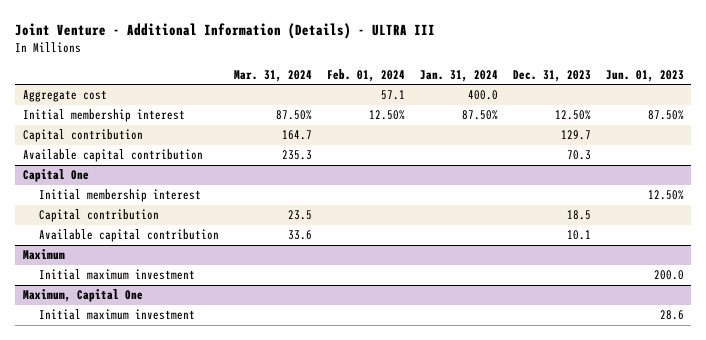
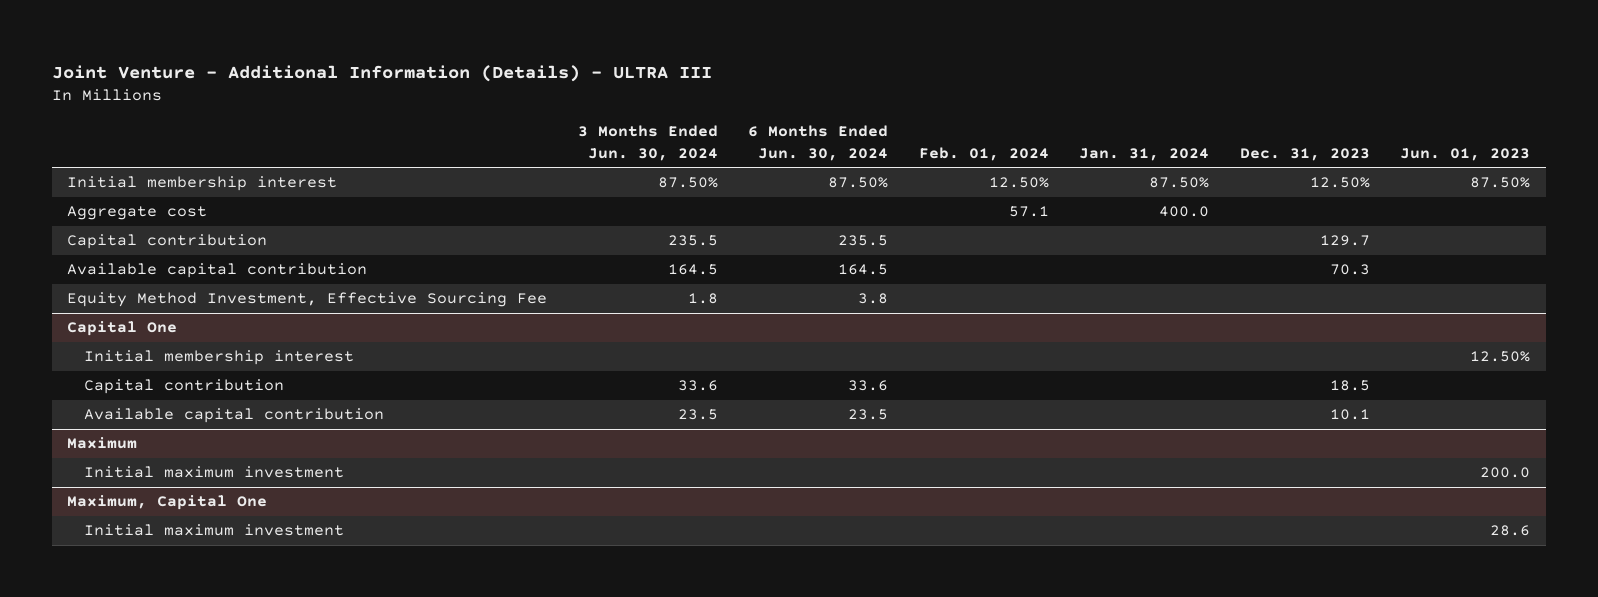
- | Mar. 31, 2024 | Feb. 01, 2024 | Jan. 31, 2024 | Dec. 31, 2023 | Jun. 01, 2023
+ | 3 Months Ended Jun. 30, 2024 | 6 Months Ended Jun. 30, 2024 | Feb. 01, 2024 | Jan. 31, 2024 | Dec. 31, 2023 | Jun. 01, 2023
moved down: Aggregate cost | | | 57.1 | 400.0 | |
+ Equity Method Investment, Effective Sourcing Fee | 1.8 | 3.8 | | | |

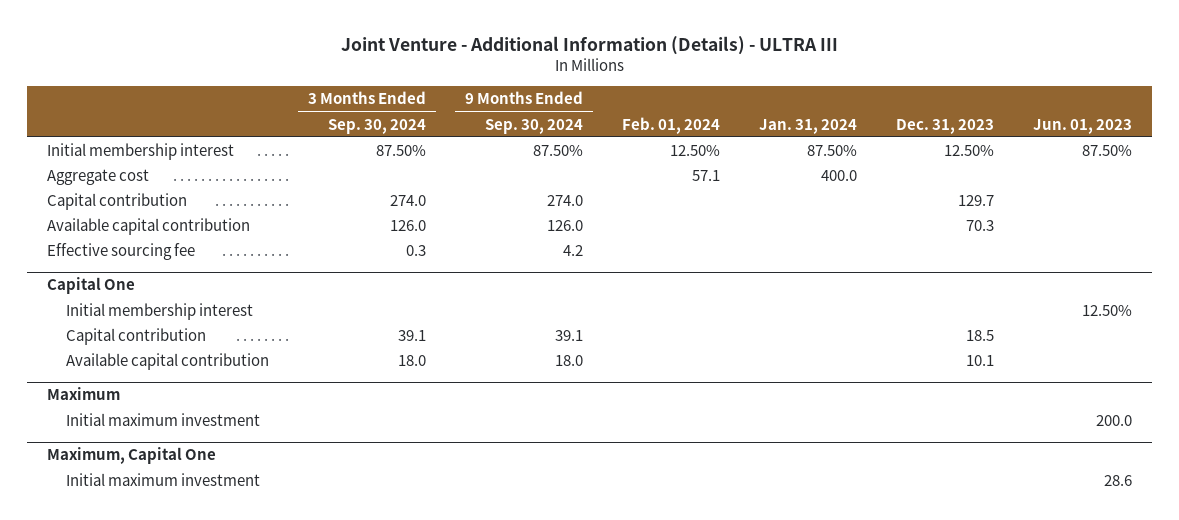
- | 3 Months Ended Jun. 30, 2024 | 6 Months Ended Jun. 30, 2024 | Feb. 01, 2024 | Jan. 31, 2024 | Dec. 31, 2023 | Jun. 01, 2023
+ | 3 Months Ended Sep. 30, 2024 | 9 Months Ended Sep. 30, 2024 | Feb. 01, 2024 | Jan. 31, 2024 | Dec. 31, 2023 | Jun. 01, 2023
- Equity Method Investment, Effective Sourcing Fee | 1.8 | 3.8 | | | |
+ Effective sourcing fee | 0.3 | 4.2 | | | |

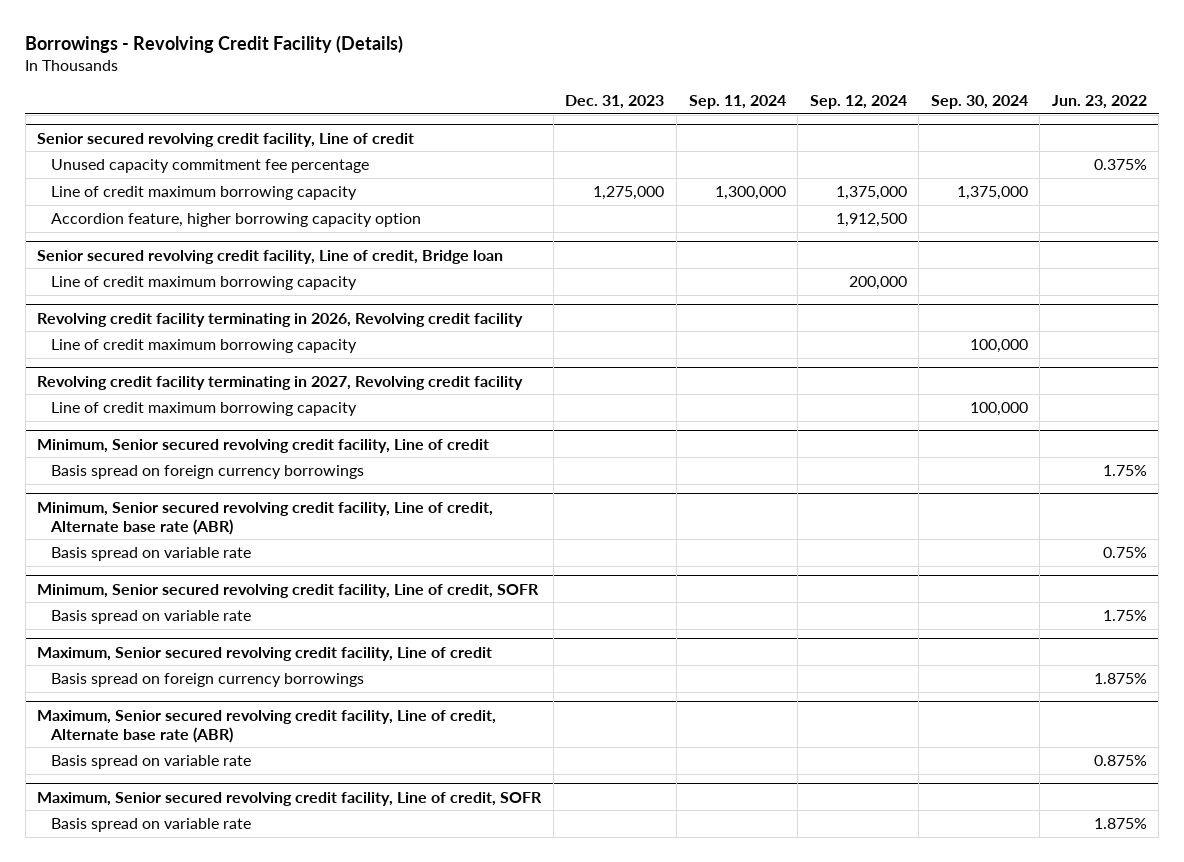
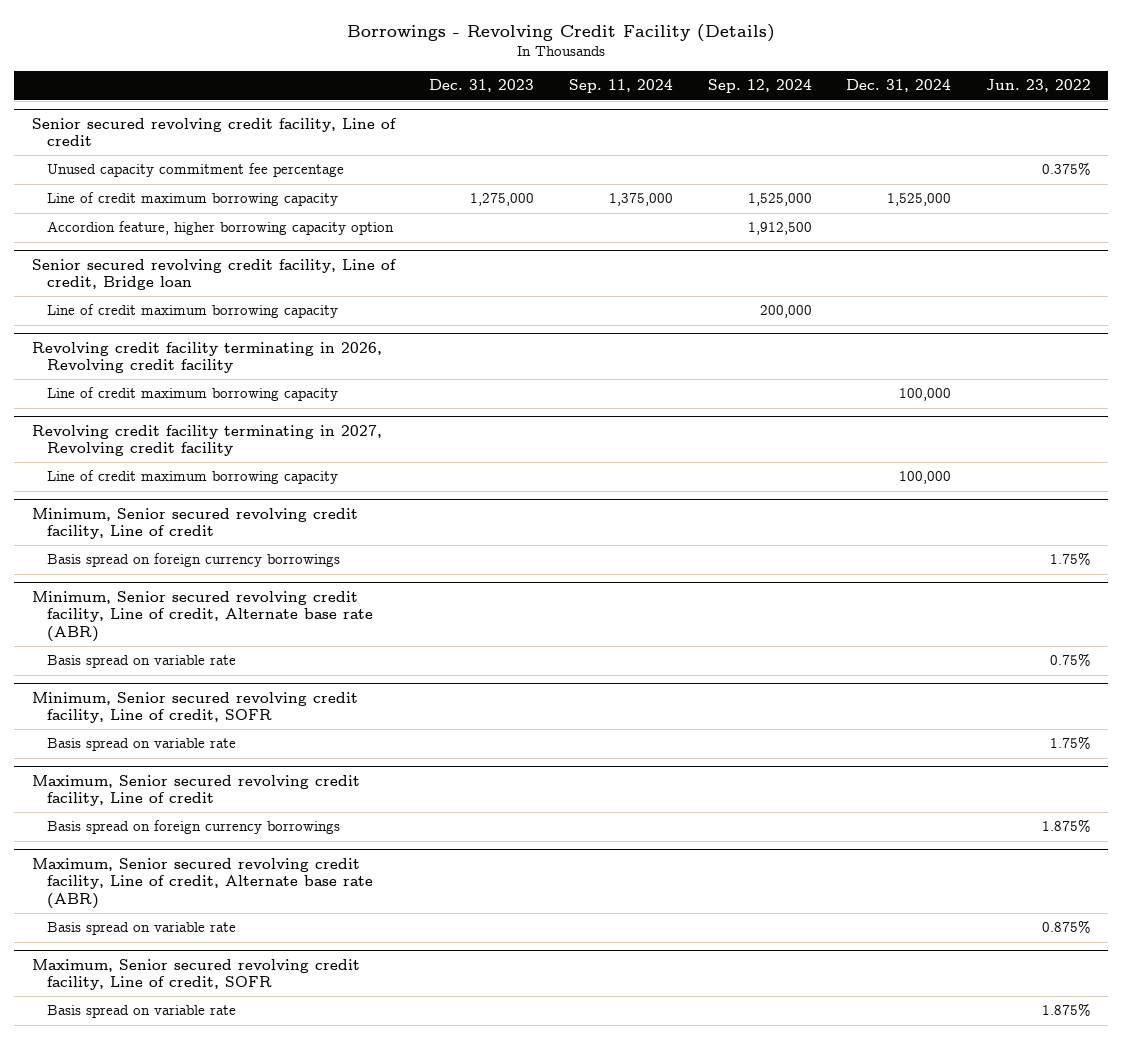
- | Dec. 31, 2023 | Sep. 11, 2024 | Sep. 12, 2024 | Sep. 30, 2024 | Jun. 23, 2022
+ | Dec. 31, 2023 | Sep. 11, 2024 | Sep. 12, 2024 | Dec. 31, 2024 | Jun. 23, 2022
@ Senior secured revolving credit facility, Line of credit
- Line of credit maximum borrowing capacity | 1,275,000 | 1,300,000 | 1,375,000 | 1,375,000 |
+ Line of credit maximum borrowing capacity | 1,275,000 | 1,375,000 | 1,525,000 | 1,525,000 |

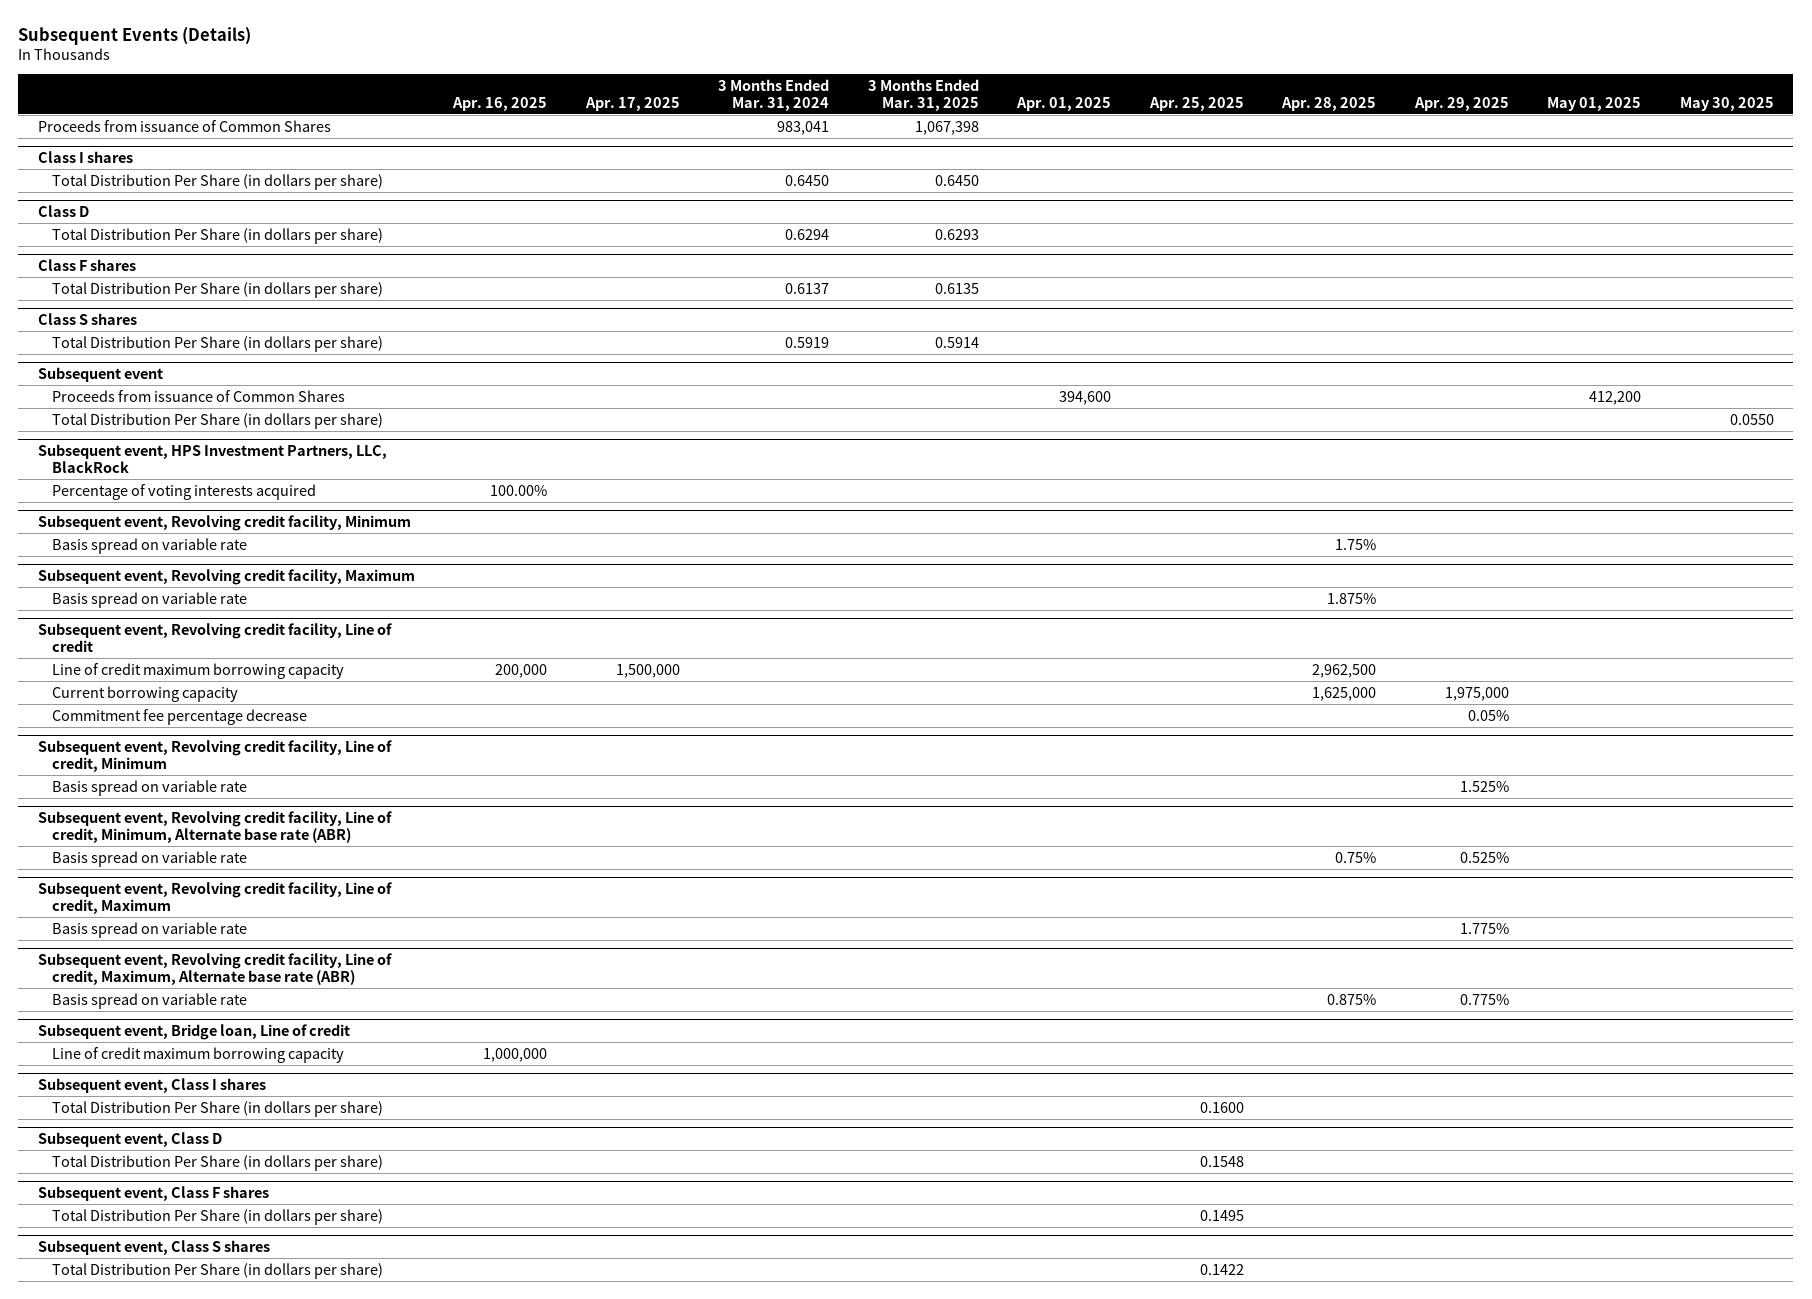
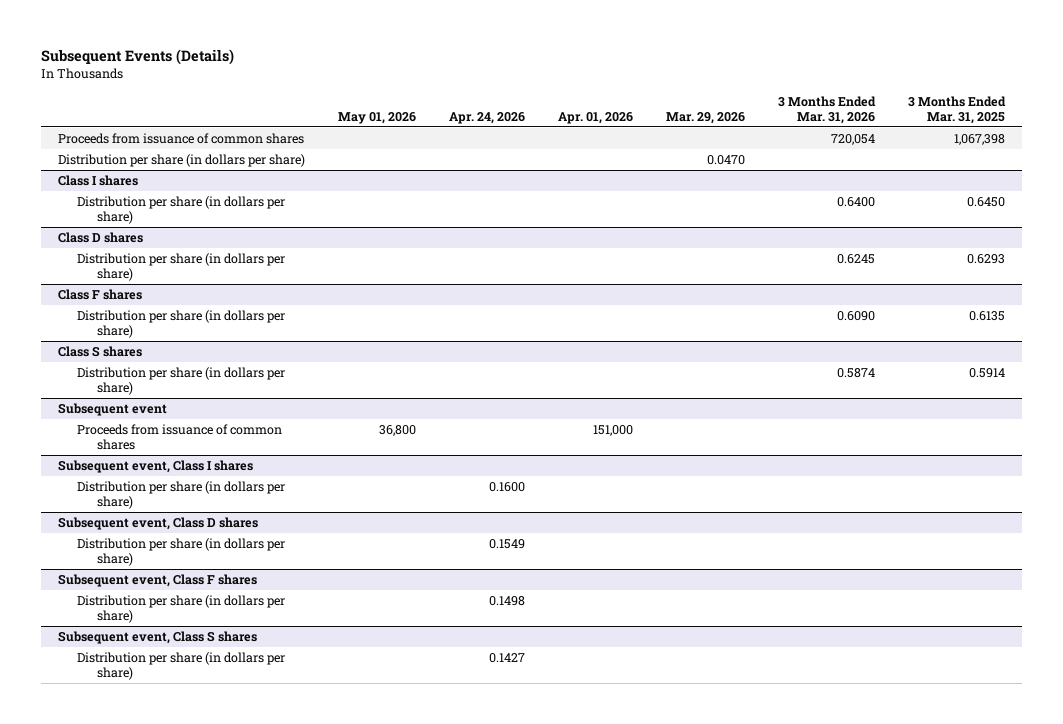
- | Apr. 16, 2025 | Apr. 17, 2025 | 3 Months Ended Mar. 31, 2024 | 3 Months Ended Mar. 31, 2025 | Apr. 01, 2025 | Apr. 25, 2025 | Apr. 28, 2025 | Apr. 29, 2025 | May 01, 2025 | May 30, 2025
+ | May 01, 2026 | Apr. 24, 2026 | Apr. 01, 2026 | Mar. 29, 2026 | 3 Months Ended Mar. 31, 2026 | 3 Months Ended Mar. 31, 2025
- Proceeds from issuance of Common Shares | | | 983,041 | 1,067,398 | | | | | |
+ Proceeds from issuance of common shares | | | | | 720,054 | 1,067,398
+ Distribution per share (in dollars per share) | | | | 0.0470 | |
@ Class I shares
- Total Distribution Per Share (in dollars per share) | | | 0.6450 | 0.6450 | | | | | |
- Class D
- Total Distribution Per Share (in dollars per share) | | | 0.6294 | 0.6293 | | | | | |
@ Class I shares
+ Distribution per share (in dollars per share) | | | | | 0.6400 | 0.6450
+ Class D shares
+ Distribution per share (in dollars per share) | | | | | 0.6245 | 0.6293
@ Class F shares
- Total Distribution Per Share (in dollars per share) | | | 0.6137 | 0.6135 | | | | | |
+ Distribution per share (in dollars per share) | | | | | 0.6090 | 0.6135
@ Class S shares
- Total Distribution Per Share (in dollars per share) | | | 0.5919 | 0.5914 | | | | | |
+ Distribution per share (in dollars per share) | | | | | 0.5874 | 0.5914
@ Subsequent event
- Proceeds from issuance of Common Shares | | | | | 394,600 | | | | 412,200 |
- Total Distribution Per Share (in dollars per share) | | | | | | | | | | 0.0550
- Subsequent event, HPS Investment Partners, LLC, BlackRock
- Percentage of voting interests acquired | 100.00% | | | | | | | | |
- Subsequent event, Revolving credit facility, Minimum
- Basis spread on variable rate | | | | | | | 1.75% | | |
- Subsequent event, Revolving credit facility, Maximum
- Basis spread on variable rate | | | | | | | 1.875% | | |
- Subsequent event, Revolving credit facility, Line of credit
- Line of credit maximum borrowing capacity | 200,000 | 1,500,000 | | | | | 2,962,500 | | |
- Current borrowing capacity | | | | | | | 1,625,000 | 1,975,000 | |
- Commitment fee percentage decrease | | | | | | | | 0.05% | |
- Subsequent event, Revolving credit facility, Line of credit, Minimum
- Basis spread on variable rate | | | | | | | | 1.525% | |
- Subsequent event, Revolving credit facility, Line of credit, Minimum, Alternate base rate (ABR)
- Basis spread on variable rate | | | | | | | 0.75% | 0.525% | |
- Subsequent event, Revolving credit facility, Line of credit, Maximum
- Basis spread on variable rate | | | | | | | | 1.775% | |
- Subsequent event, Revolving credit facility, Line of credit, Maximum, Alternate base rate (ABR)
- Basis spread on variable rate | | | | | | | 0.875% | 0.775% | |
- Subsequent event, Bridge loan, Line of credit
- Line of credit maximum borrowing capacity | 1,000,000 | | | | | | | | |
@ Subsequent event
+ Proceeds from issuance of common shares | 36,800 | | 151,000 | | |
@ Subsequent event, Class I shares
- Total Distribution Per Share (in dollars per share) | | | | | | 0.1600 | | | |
- Subsequent event, Class D
- Total Distribution Per Share (in dollars per share) | | | | | | 0.1548 | | | |
@ Subsequent event, Class I shares
+ Distribution per share (in dollars per share) | | 0.1600 | | | |
+ Subsequent event, Class D shares
+ Distribution per share (in dollars per share) | | 0.1549 | | | |
@ Subsequent event, Class F shares
- Total Distribution Per Share (in dollars per share) | | | | | | 0.1495 | | | |
+ Distribution per share (in dollars per share) | | 0.1498 | | | |
@ Subsequent event, Class S shares
- Total Distribution Per Share (in dollars per share) | | | | | | 0.1422 | | | |
+ Distribution per share (in dollars per share) | | 0.1427 | | | |

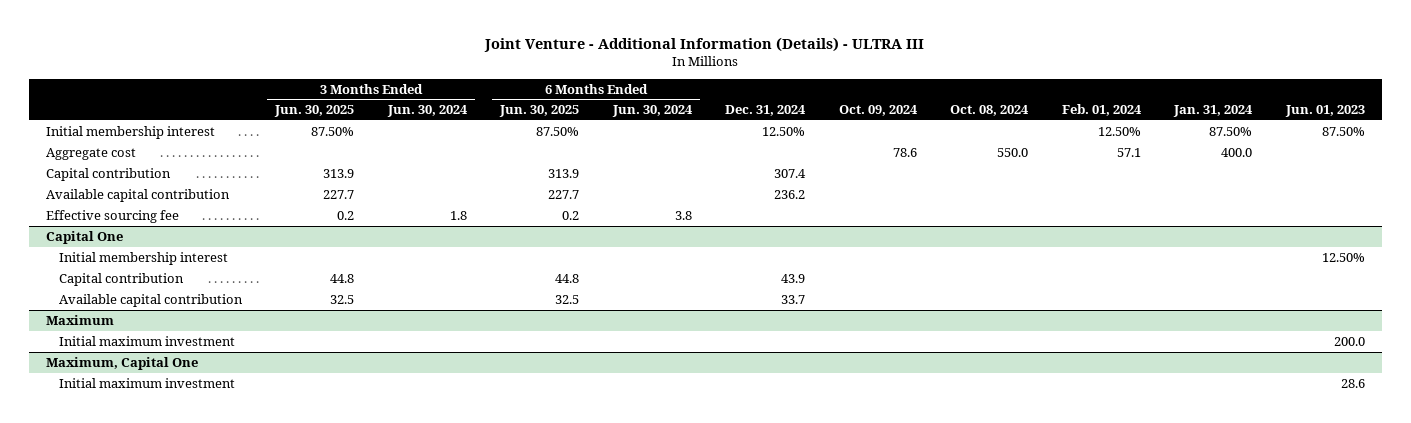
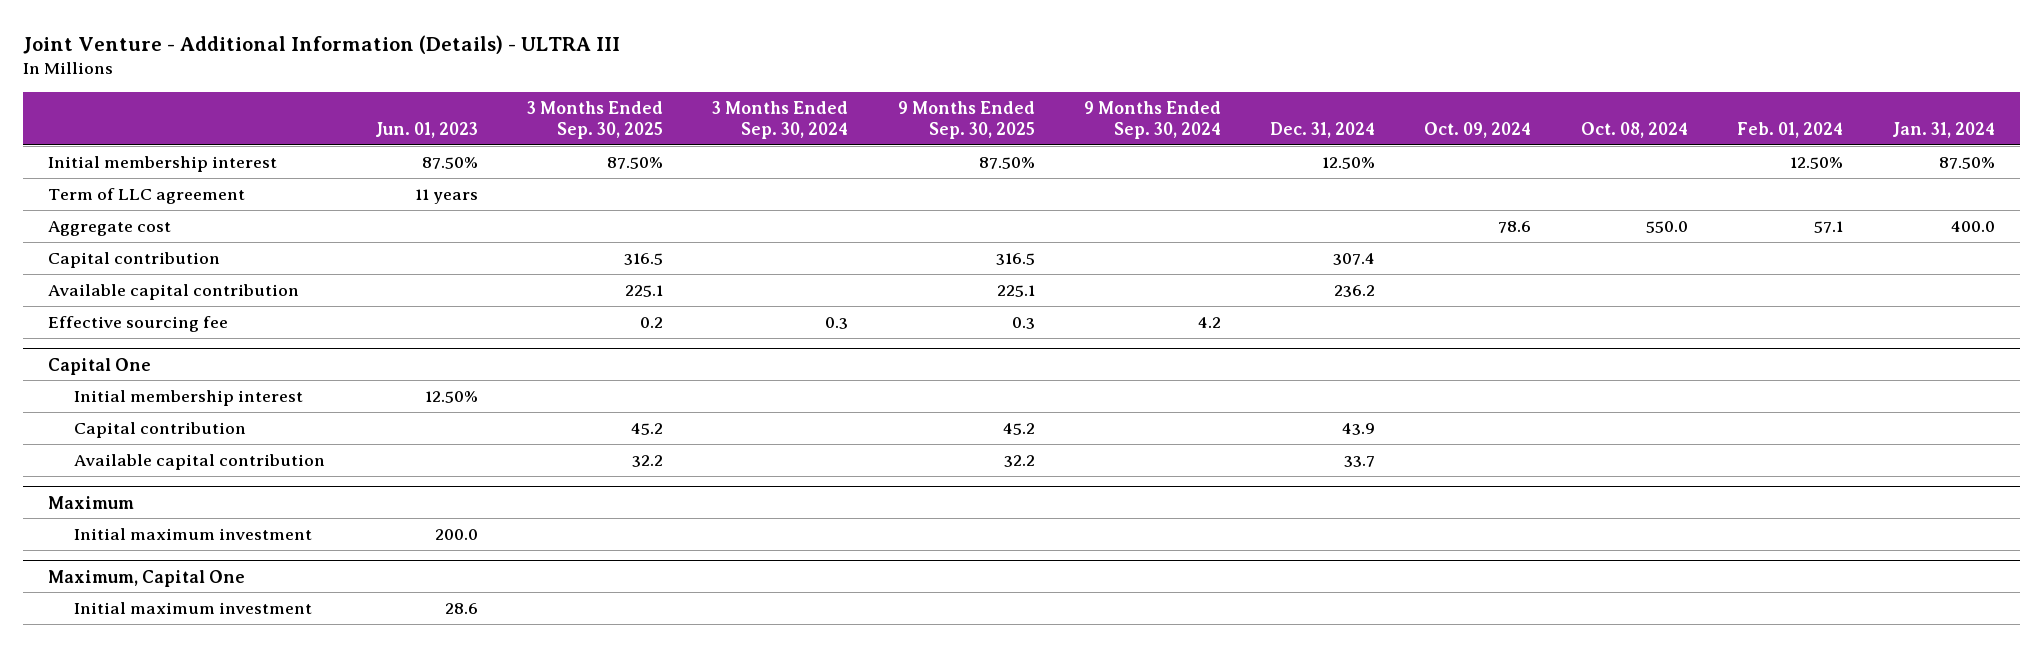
- | 3 Months Ended Jun. 30, 2025 | 3 Months Ended Jun. 30, 2024 | 6 Months Ended Jun. 30, 2025 | 6 Months Ended Jun. 30, 2024 | Dec. 31, 2024 | Oct. 09, 2024 | Oct. 08, 2024 | Feb. 01, 2024 | Jan. 31, 2024 | Jun. 01, 2023
+ | Jun. 01, 2023 | 3 Months Ended Sep. 30, 2025 | 3 Months Ended Sep. 30, 2024 | 9 Months Ended Sep. 30, 2025 | 9 Months Ended Sep. 30, 2024 | Dec. 31, 2024 | Oct. 09, 2024 | Oct. 08, 2024 | Feb. 01, 2024 | Jan. 31, 2024
+ Term of LLC agreement | 11 years | | | | | | | | |

